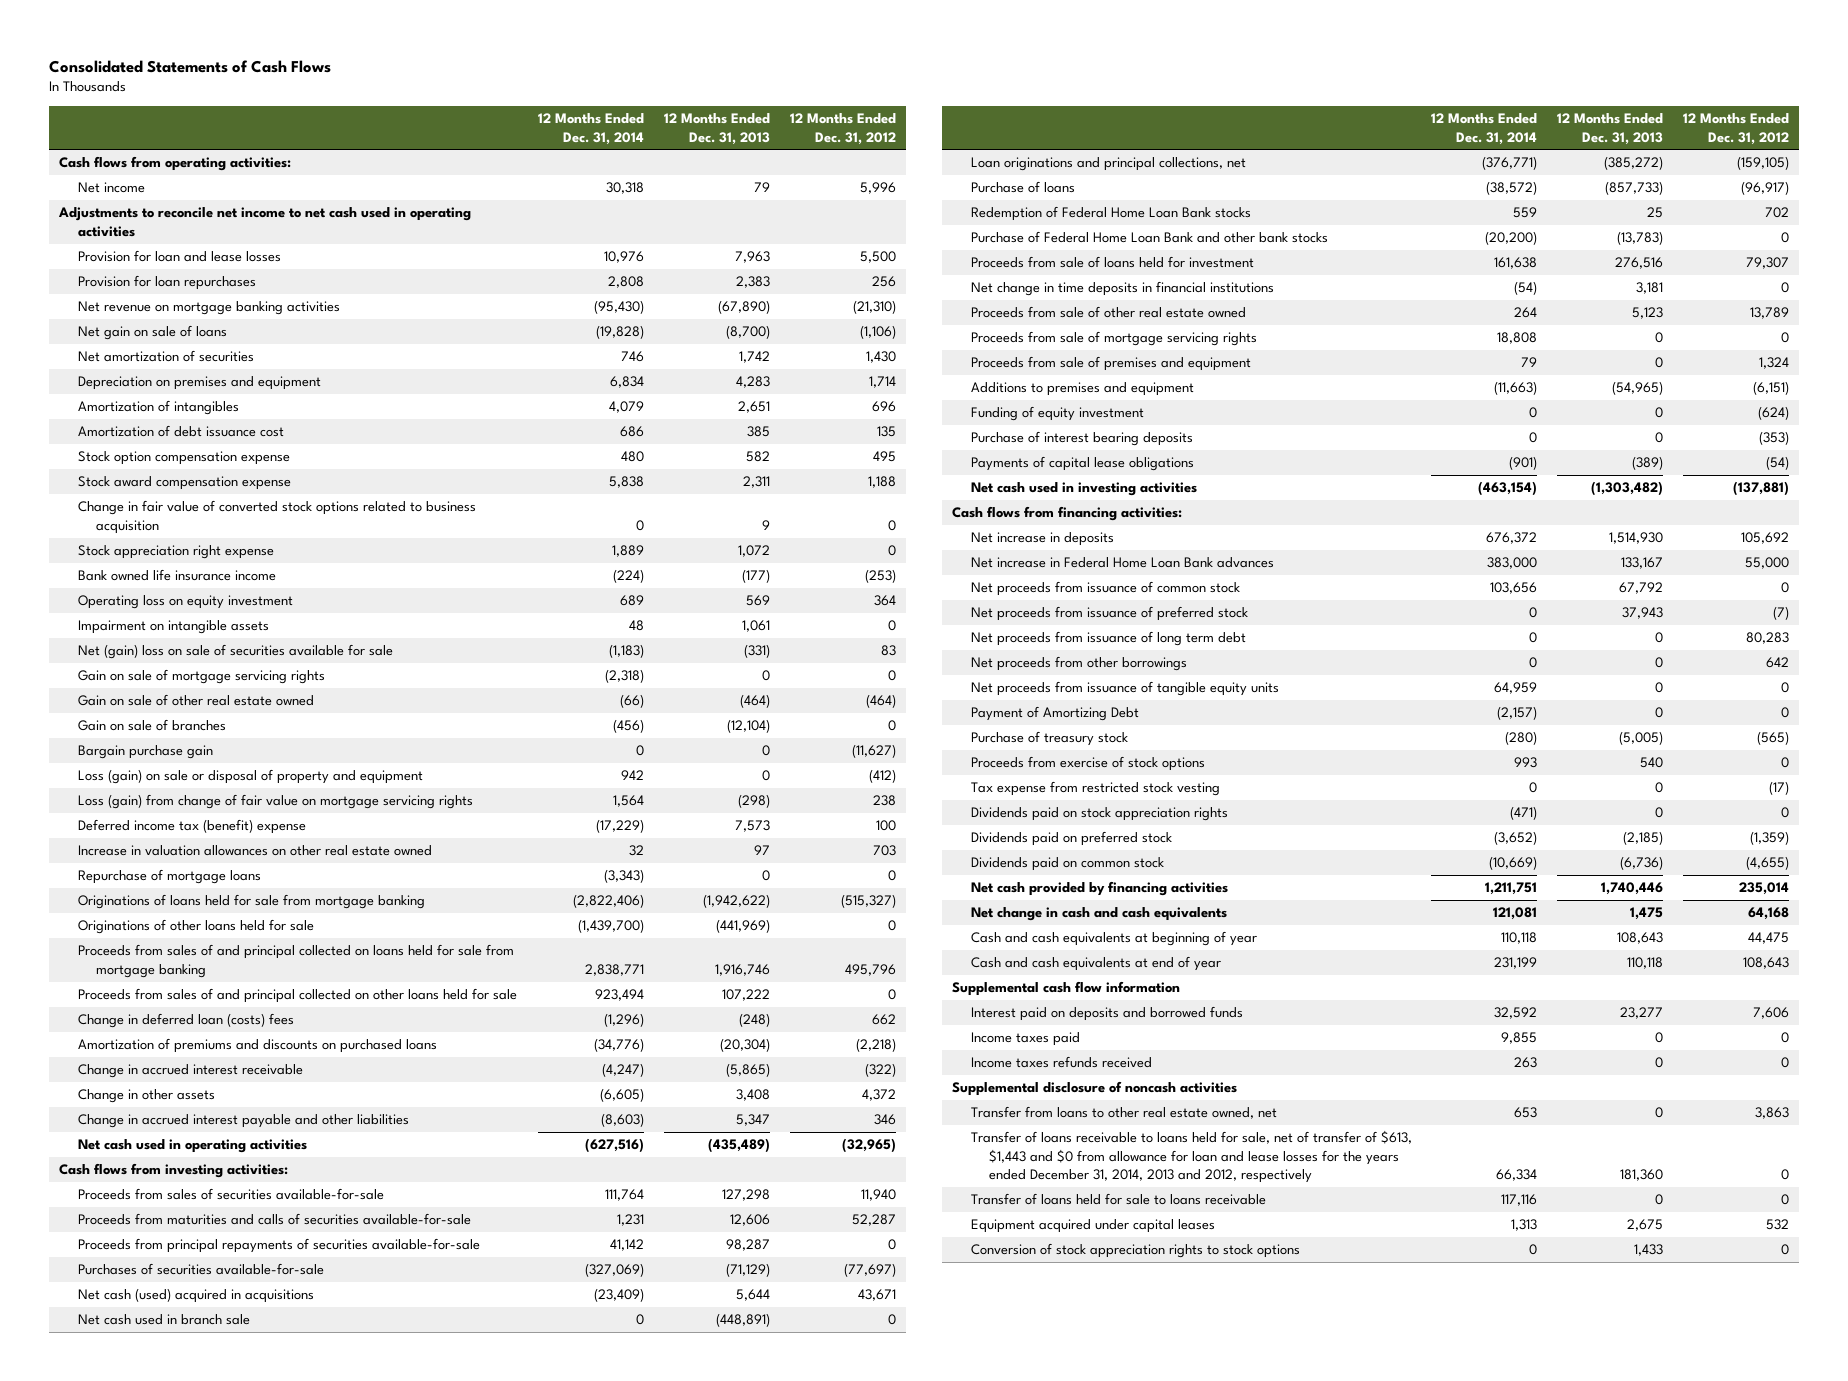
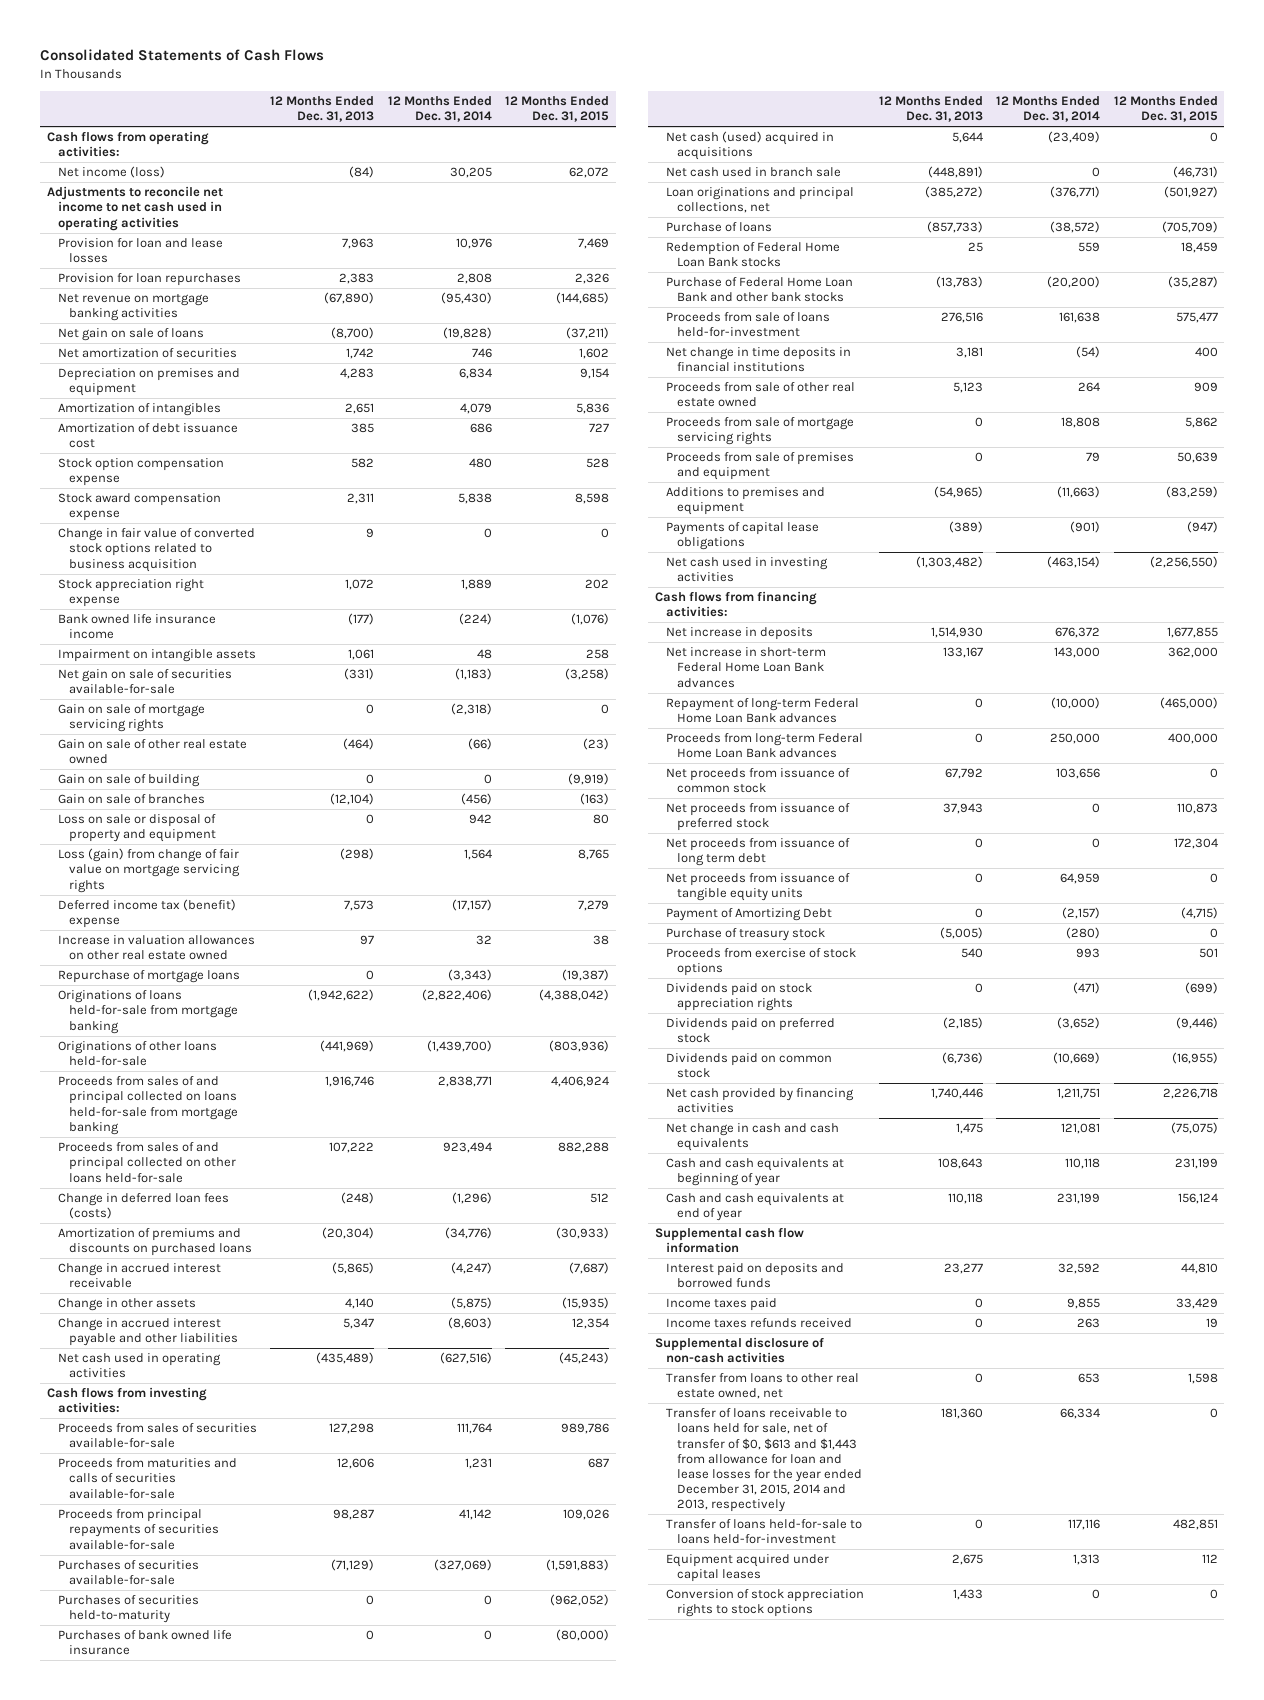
- | 12 Months Ended Dec. 31, 2014 | 12 Months Ended Dec. 31, 2013 | 12 Months Ended Dec. 31, 2012
+ | 12 Months Ended Dec. 31, 2013 | 12 Months Ended Dec. 31, 2014 | 12 Months Ended Dec. 31, 2015
- Net income | 30,318 | 79 | 5,996
+ Net income (loss) | (84) | 30,205 | 62,072
- Operating loss on equity investment | 689 | 569 | 364
- Net (gain) loss on sale of securities available for sale | (1,183) | (331) | 83
+ Net gain on sale of securities available-for-sale | (331) | (1,183) | (3,258)
+ Gain on sale of building | 0 | 0 | (9,919)
- Bargain purchase gain | 0 | 0 | (11,627)
- Loss (gain) on sale or disposal of property and equipment | 942 | 0 | (412)
+ Loss on sale or disposal of property and equipment | 0 | 942 | 80
- Deferred income tax (benefit) expense | (17,229) | 7,573 | 100
+ Deferred income tax (benefit) expense | 7,573 | (17,157) | 7,279
- Originations of loans held for sale from mortgage banking | (2,822,406) | (1,942,622) | (515,327)
- Originations of other loans held for sale | (1,439,700) | (441,969) | 0
- Proceeds from sales of and principal collected on loans held for sale from mortgage banking | 2,838,771 | 1,916,746 | 495,796
- Proceeds from sales of and principal collected on other loans held for sale | 923,494 | 107,222 | 0
- Change in deferred loan (costs) fees | (1,296) | (248) | 662
+ Originations of loans held-for-sale from mortgage banking | (1,942,622) | (2,822,406) | (4,388,042)
+ Originations of other loans held-for-sale | (441,969) | (1,439,700) | (803,936)
+ Proceeds from sales of and principal collected on loans held-for-sale from mortgage banking | 1,916,746 | 2,838,771 | 4,406,924
+ Proceeds from sales of and principal collected on other loans held-for-sale | 107,222 | 923,494 | 882,288
+ Change in deferred loan fees (costs) | (248) | (1,296) | 512
- Change in other assets | (6,605) | 3,408 | 4,372
+ Change in other assets | 4,140 | (5,875) | (15,935)
+ Purchases of securities held-to-maturity | 0 | 0 | (962,052)
+ Purchases of bank owned life insurance | 0 | 0 | (80,000)
- Proceeds from sale of loans held for investment | 161,638 | 276,516 | 79,307
+ Proceeds from sale of loans held-for-investment | 276,516 | 161,638 | 575,477
- Funding of equity investment | 0 | 0 | (624)
- Purchase of interest bearing deposits | 0 | 0 | (353)
- Net increase in Federal Home Loan Bank advances | 383,000 | 133,167 | 55,000
+ Net increase in short-term Federal Home Loan Bank advances | 133,167 | 143,000 | 362,000
+ Repayment of long-term Federal Home Loan Bank advances | 0 | (10,000) | (465,000)
+ Proceeds from long-term Federal Home Loan Bank advances | 0 | 250,000 | 400,000
- Net proceeds from other borrowings | 0 | 0 | 642
- Tax expense from restricted stock vesting | 0 | 0 | (17)
- Supplemental disclosure of noncash activities
+ Supplemental disclosure of non-cash activities
- Transfer of loans receivable to loans held for sale, net of transfer of $613, $1,443 and $0 from allowance for loan and lease losses for the years ended December 31, 2014, 2013 and 2012, respectively | 66,334 | 181,360 | 0
- Transfer of loans held for sale to loans receivable | 117,116 | 0 | 0
+ Transfer of loans receivable to loans held for sale, net of transfer of $0, $613 and $1,443 from allowance for loan and lease losses for the year ended December 31, 2015, 2014 and 2013, respectively | 181,360 | 66,334 | 0
+ Transfer of loans held-for-sale to loans held-for-investment | 0 | 117,116 | 482,851

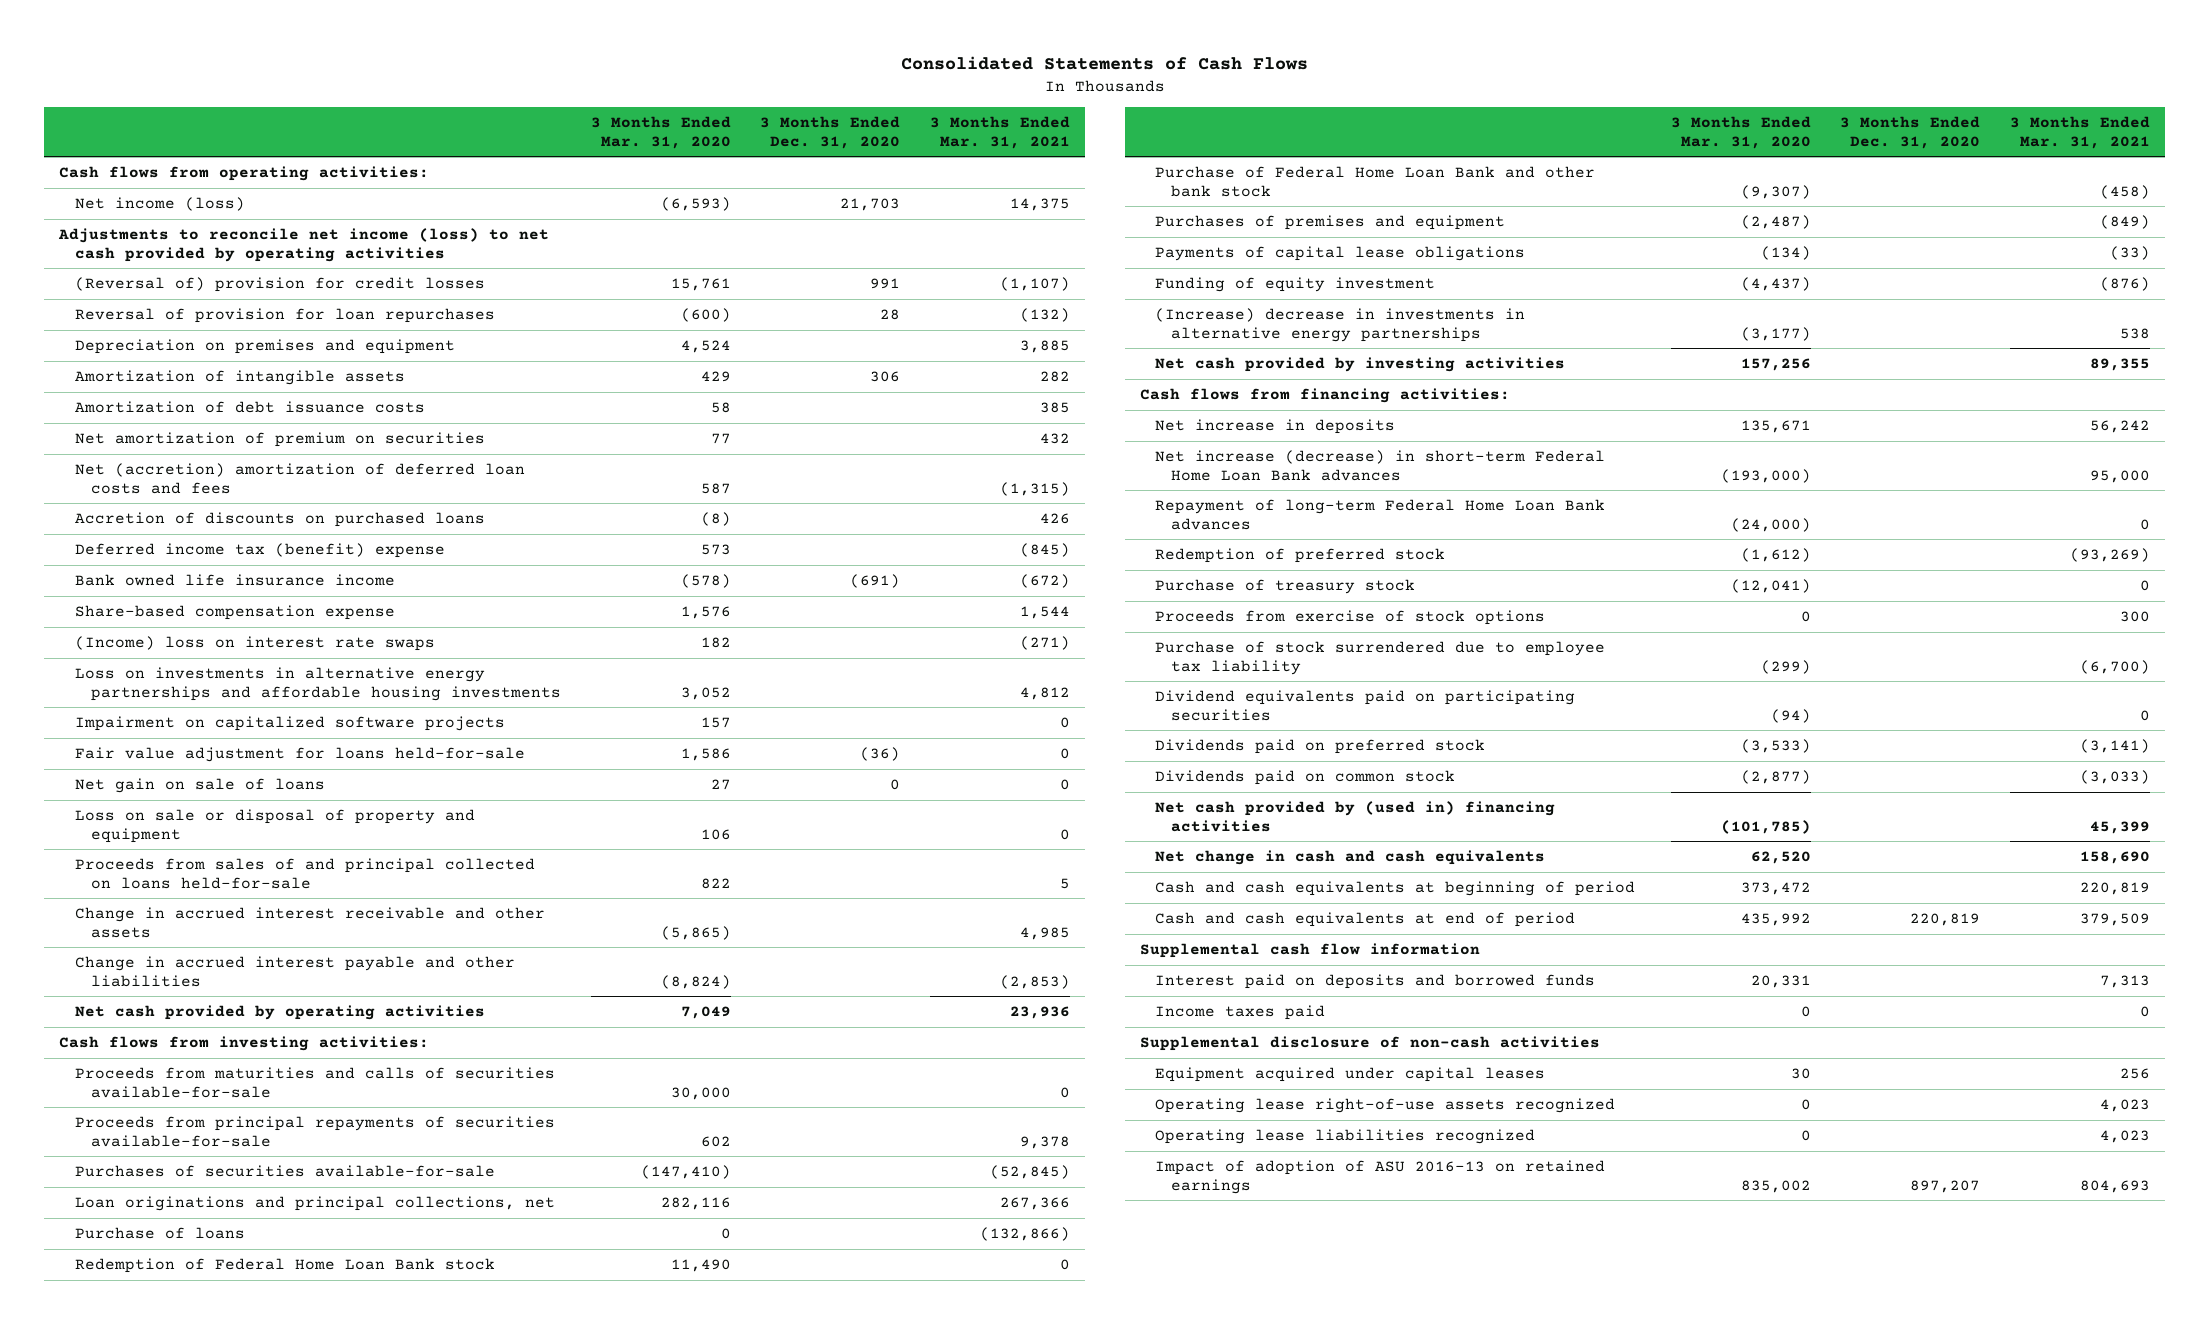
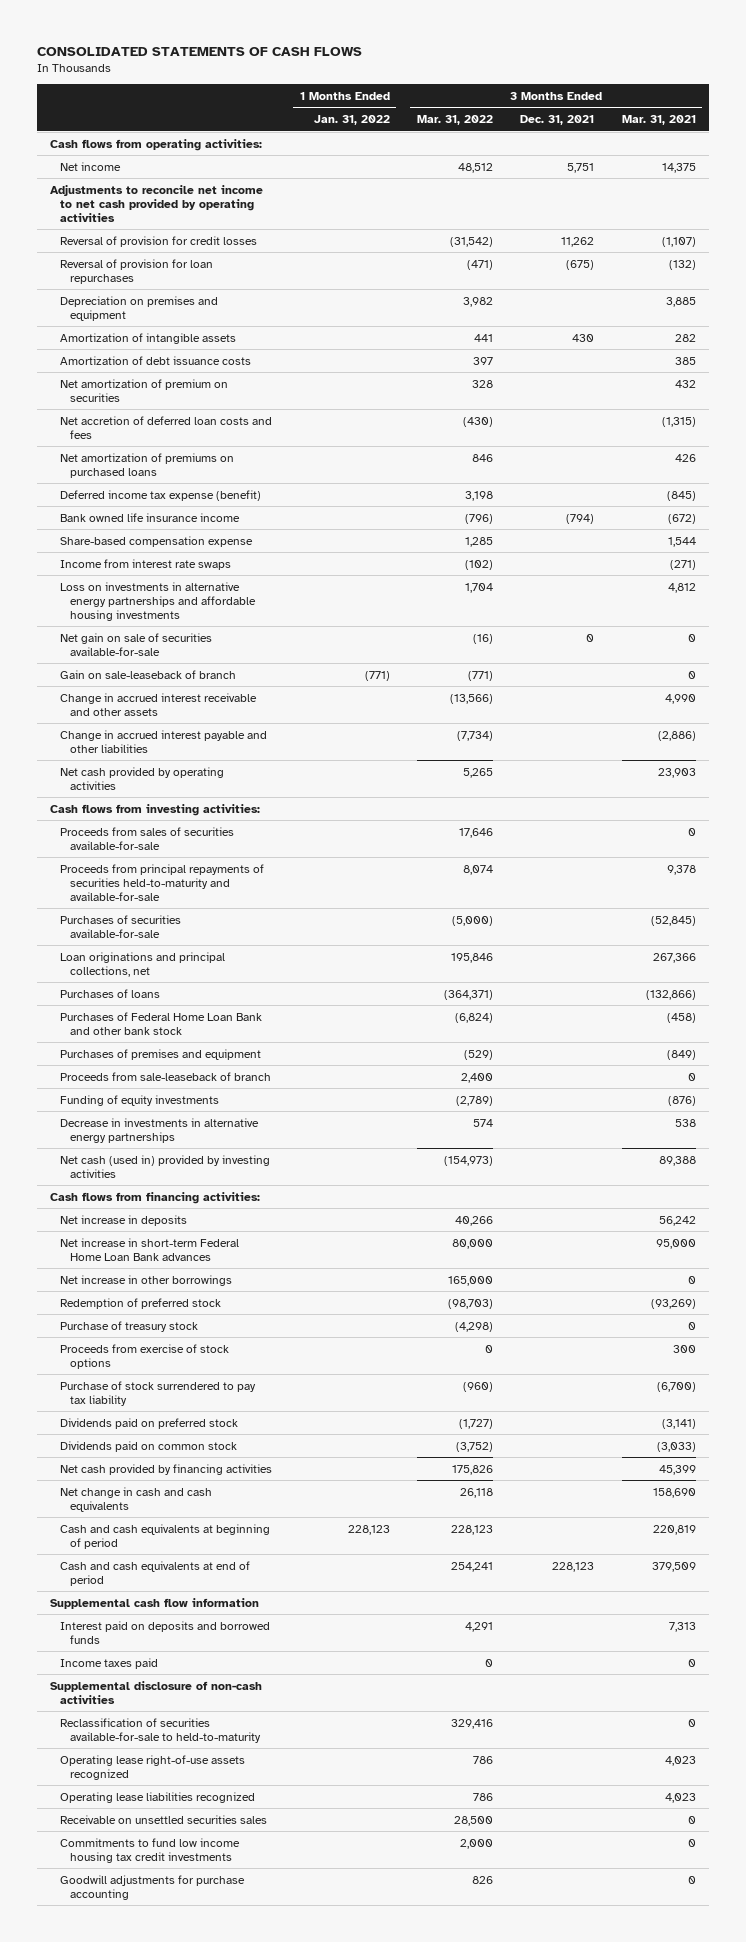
- Consolidated Statements of Cash Flows
+ CONSOLIDATED STATEMENTS OF CASH FLOWS
- | 3 Months Ended Mar. 31, 2020 | 3 Months Ended Dec. 31, 2020 | 3 Months Ended Mar. 31, 2021
+ | 1 Months Ended Jan. 31, 2022 | 3 Months Ended Mar. 31, 2022 | 3 Months Ended Dec. 31, 2021 | 3 Months Ended Mar. 31, 2021
- Net income (loss) | (6,593) | 21,703 | 14,375
- Adjustments to reconcile net income (loss) to net cash provided by operating activities
- (Reversal of) provision for credit losses | 15,761 | 991 | (1,107)
+ Net income | | 48,512 | 5,751 | 14,375
+ Adjustments to reconcile net income to net cash provided by operating activities
+ Reversal of provision for credit losses | | (31,542) | 11,262 | (1,107)
- Net (accretion) amortization of deferred loan costs and fees | 587 | | (1,315)
- Accretion of discounts on purchased loans | (8) | | 426
- Deferred income tax (benefit) expense | 573 | | (845)
+ Net accretion of deferred loan costs and fees | | (430) | | (1,315)
+ Net amortization of premiums on purchased loans | | 846 | | 426
+ Deferred income tax expense (benefit) | | 3,198 | | (845)
- (Income) loss on interest rate swaps | 182 | | (271)
+ Income from interest rate swaps | | (102) | | (271)
- Impairment on capitalized software projects | 157 | | 0
- Fair value adjustment for loans held-for-sale | 1,586 | (36) | 0
- Net gain on sale of loans | 27 | 0 | 0
- Loss on sale or disposal of property and equipment | 106 | | 0
- Proceeds from sales of and principal collected on loans held-for-sale | 822 | | 5
- Change in accrued interest receivable and other assets | (5,865) | | 4,985
- Change in accrued interest payable and other liabilities | (8,824) | | (2,853)
- Net cash provided by operating activities | 7,049 | | 23,936
+ Net gain on sale of securities available-for-sale | | (16) | 0 | 0
+ Gain on sale-leaseback of branch | (771) | (771) | | 0
+ Change in accrued interest receivable and other assets | | (13,566) | | 4,990
+ Change in accrued interest payable and other liabilities | | (7,734) | | (2,886)
+ Net cash provided by operating activities | | 5,265 | | 23,903
- Proceeds from maturities and calls of securities available-for-sale | 30,000 | | 0
- Proceeds from principal repayments of securities available-for-sale | 602 | | 9,378
+ Proceeds from sales of securities available-for-sale | | 17,646 | | 0
+ Proceeds from principal repayments of securities held-to-maturity and available-for-sale | | 8,074 | | 9,378
- Purchase of loans | 0 | | (132,866)
- Redemption of Federal Home Loan Bank stock | 11,490 | | 0
- Purchase of Federal Home Loan Bank and other bank stock | (9,307) | | (458)
+ Purchases of loans | | (364,371) | | (132,866)
+ Purchases of Federal Home Loan Bank and other bank stock | | (6,824) | | (458)
- Payments of capital lease obligations | (134) | | (33)
- Funding of equity investment | (4,437) | | (876)
- (Increase) decrease in investments in alternative energy partnerships | (3,177) | | 538
- Net cash provided by investing activities | 157,256 | | 89,355
+ Proceeds from sale-leaseback of branch | | 2,400 | | 0
+ Funding of equity investments | | (2,789) | | (876)
+ Decrease in investments in alternative energy partnerships | | 574 | | 538
+ Net cash (used in) provided by investing activities | | (154,973) | | 89,388
- Net increase (decrease) in short-term Federal Home Loan Bank advances | (193,000) | | 95,000
- Repayment of long-term Federal Home Loan Bank advances | (24,000) | | 0
+ Net increase in short-term Federal Home Loan Bank advances | | 80,000 | | 95,000
+ Net increase in other borrowings | | 165,000 | | 0
- Purchase of stock surrendered due to employee tax liability | (299) | | (6,700)
- Dividend equivalents paid on participating securities | (94) | | 0
+ Purchase of stock surrendered to pay tax liability | | (960) | | (6,700)
- Net cash provided by (used in) financing activities | (101,785) | | 45,399
+ Net cash provided by financing activities | | 175,826 | | 45,399
- Equipment acquired under capital leases | 30 | | 256
+ Reclassification of securities available-for-sale to held-to-maturity | | 329,416 | | 0
- Impact of adoption of ASU 2016-13 on retained earnings | 835,002 | 897,207 | 804,693
+ Receivable on unsettled securities sales | | 28,500 | | 0
+ Commitments to fund low income housing tax credit investments | | 2,000 | | 0
+ Goodwill adjustments for purchase accounting | | 826 | | 0

